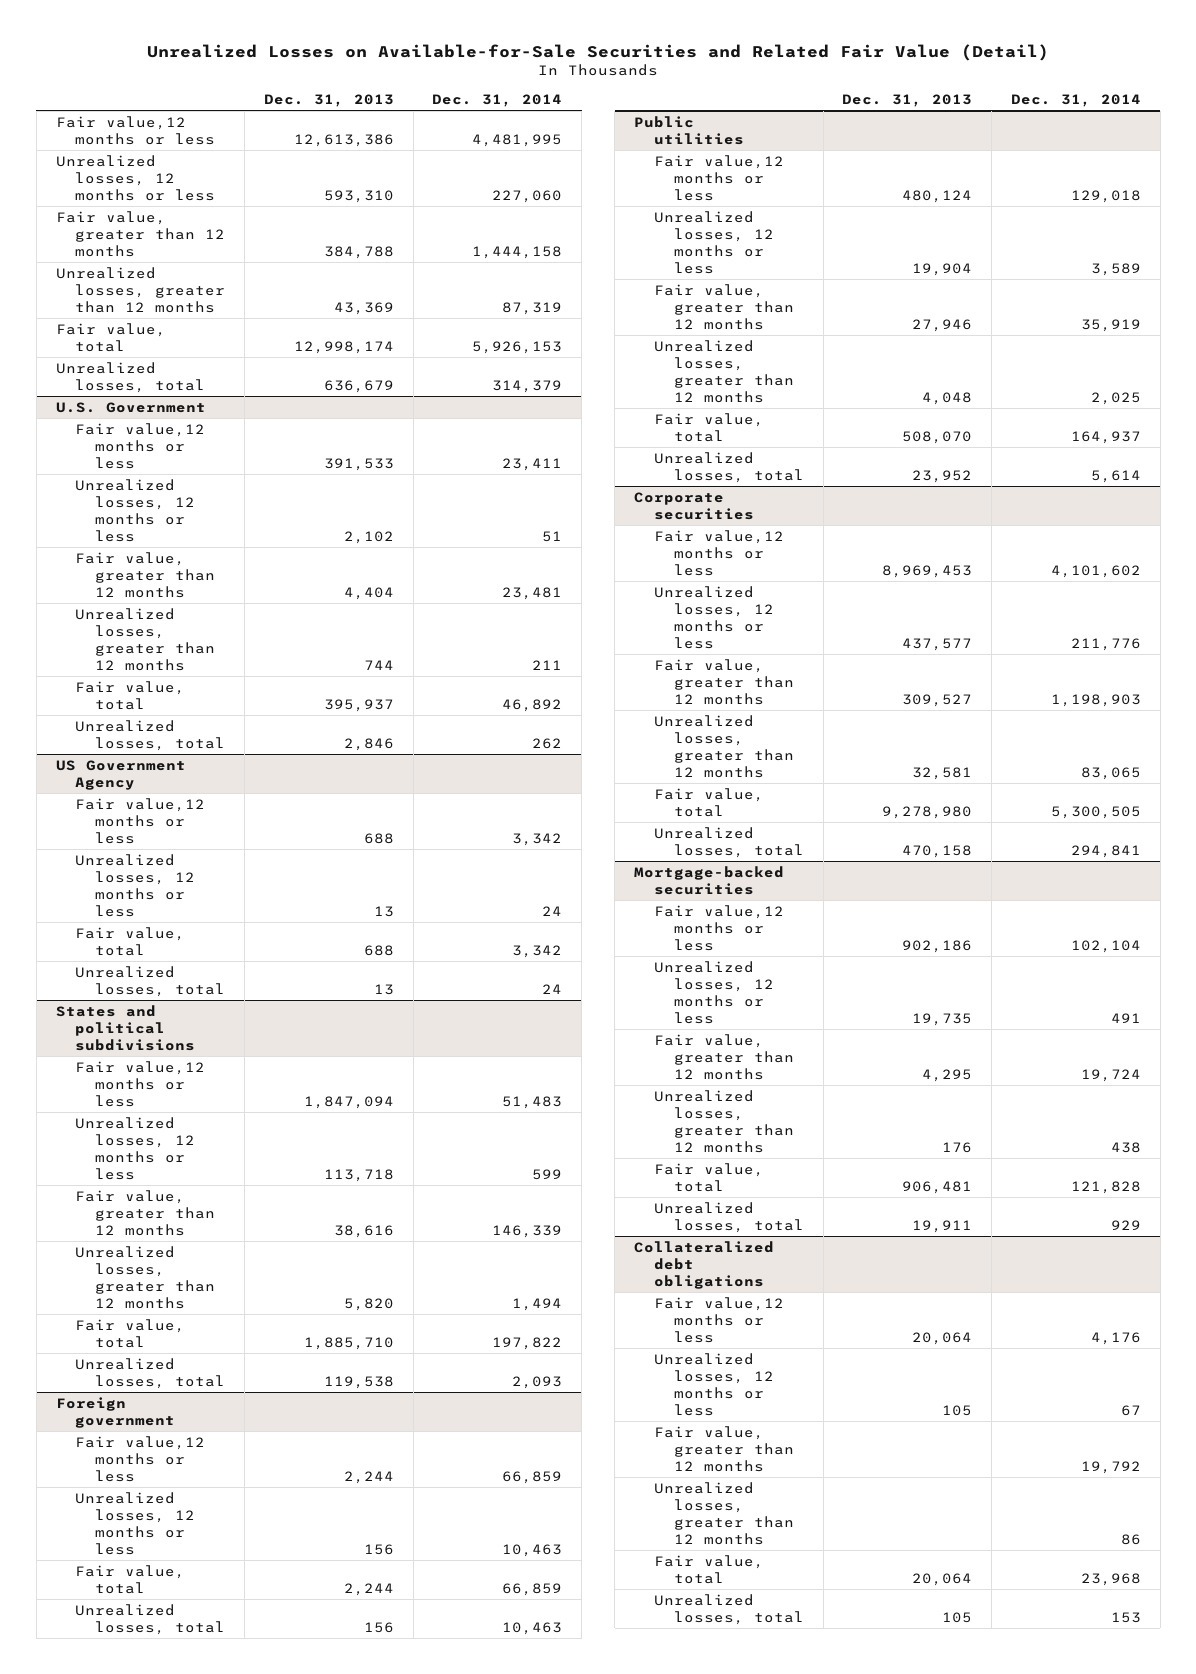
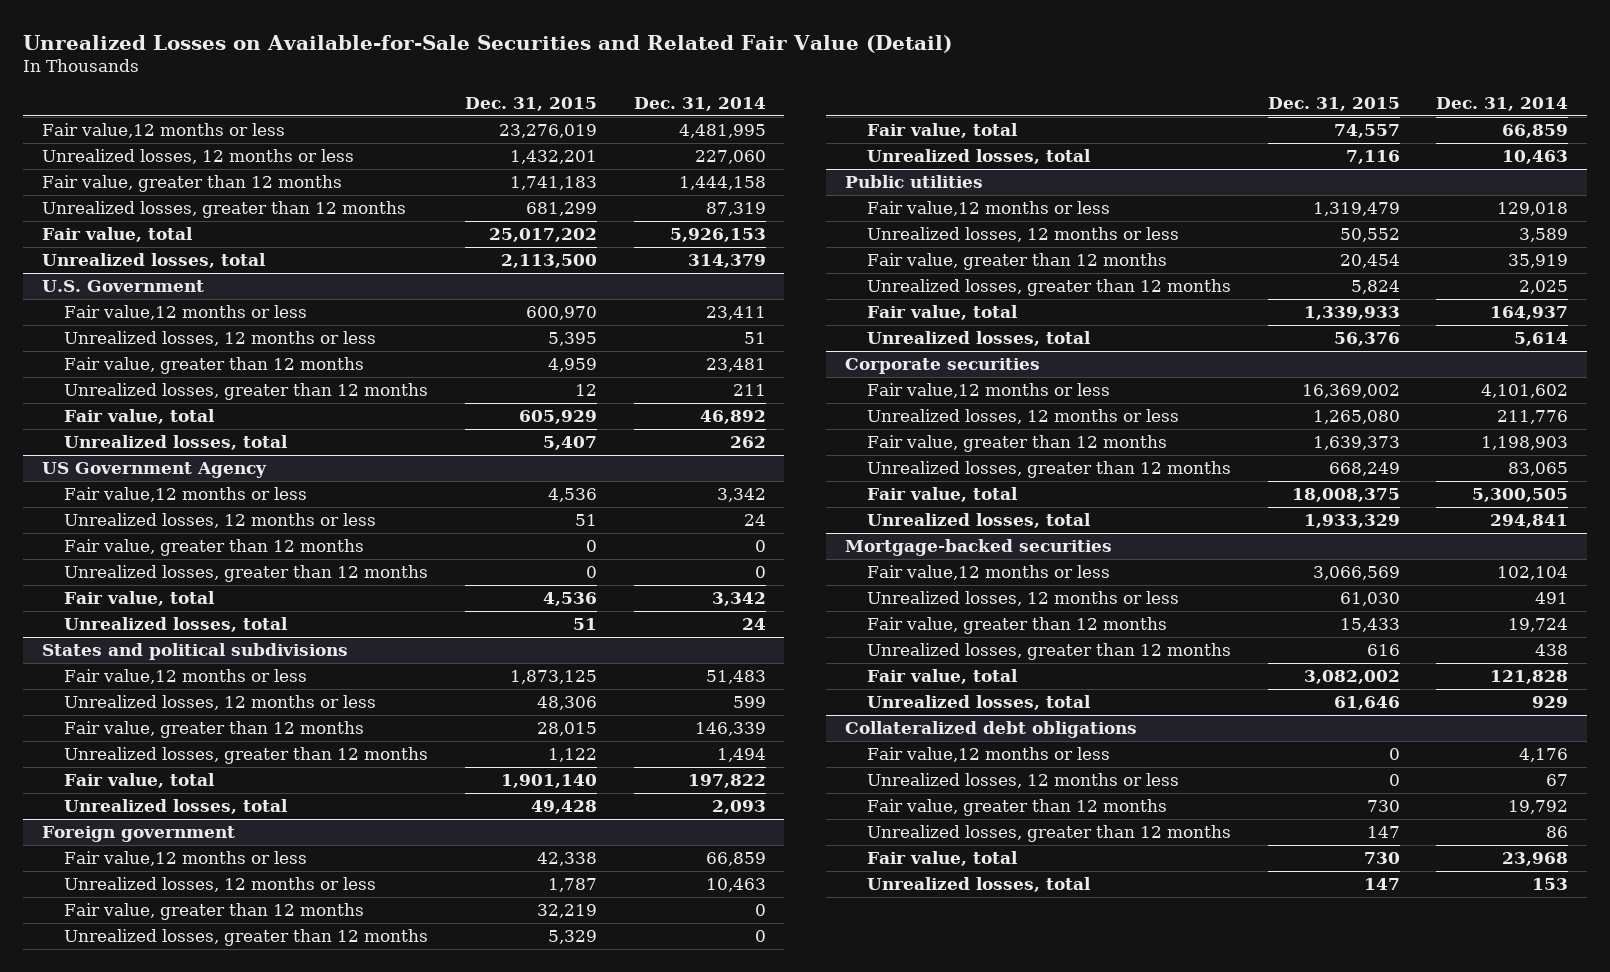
- | Dec. 31, 2013 | Dec. 31, 2014
+ | Dec. 31, 2015 | Dec. 31, 2014
@ US Government Agency
+ Fair value, greater than 12 months | 0 | 0
+ Unrealized losses, greater than 12 months | 0 | 0
@ Foreign government
+ Fair value, greater than 12 months | 32,219 | 0
+ Unrealized losses, greater than 12 months | 5,329 | 0

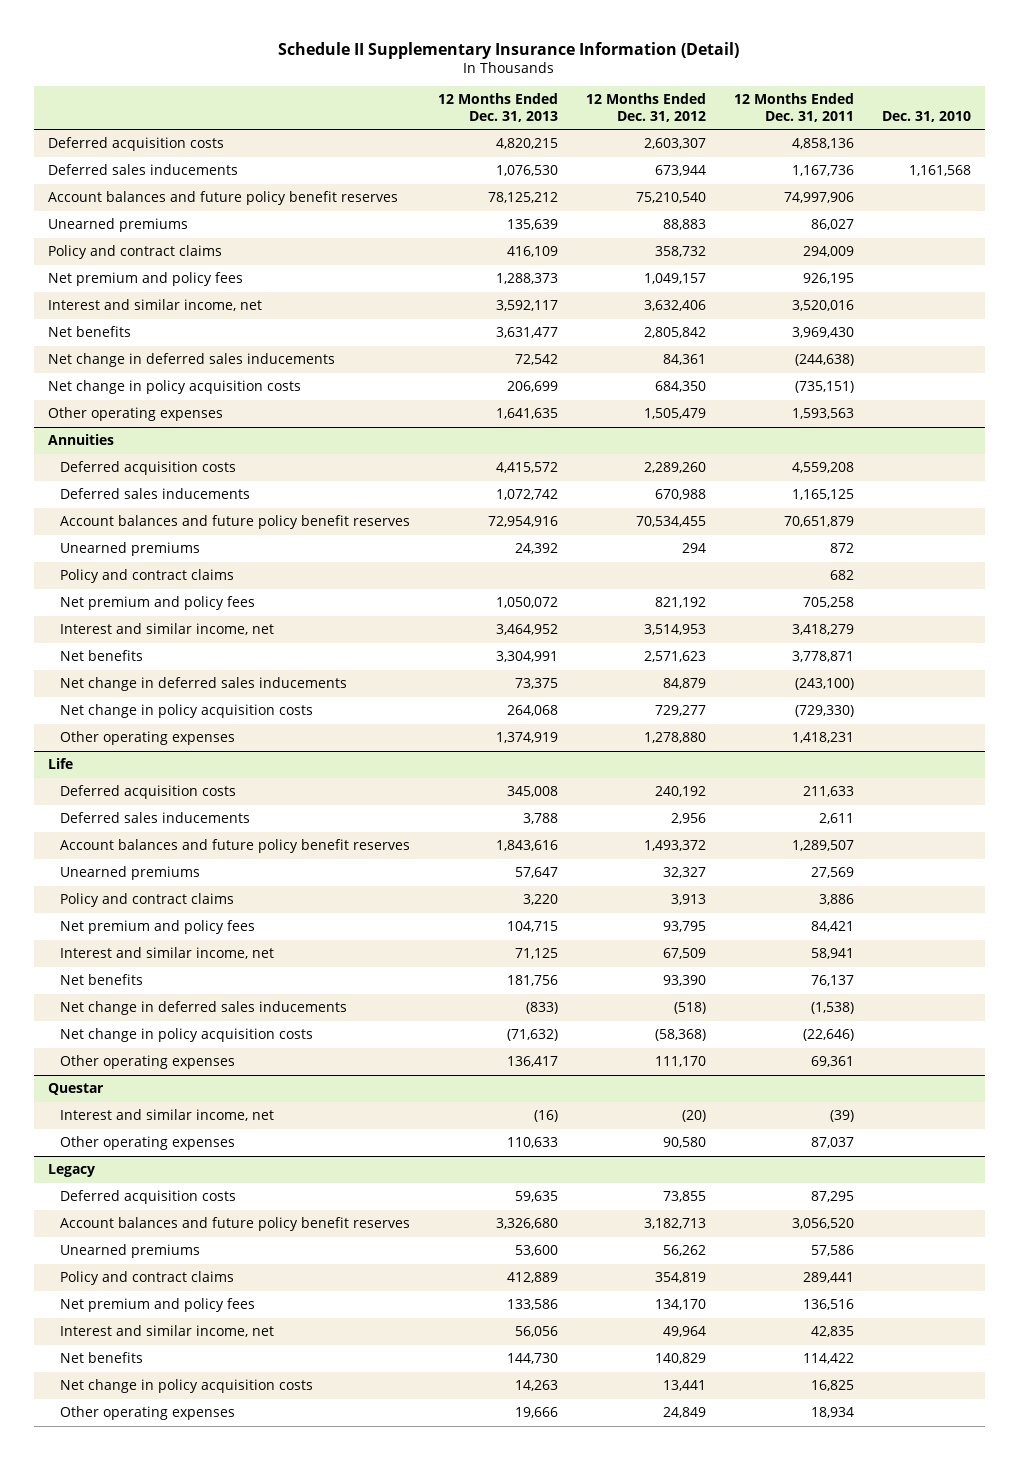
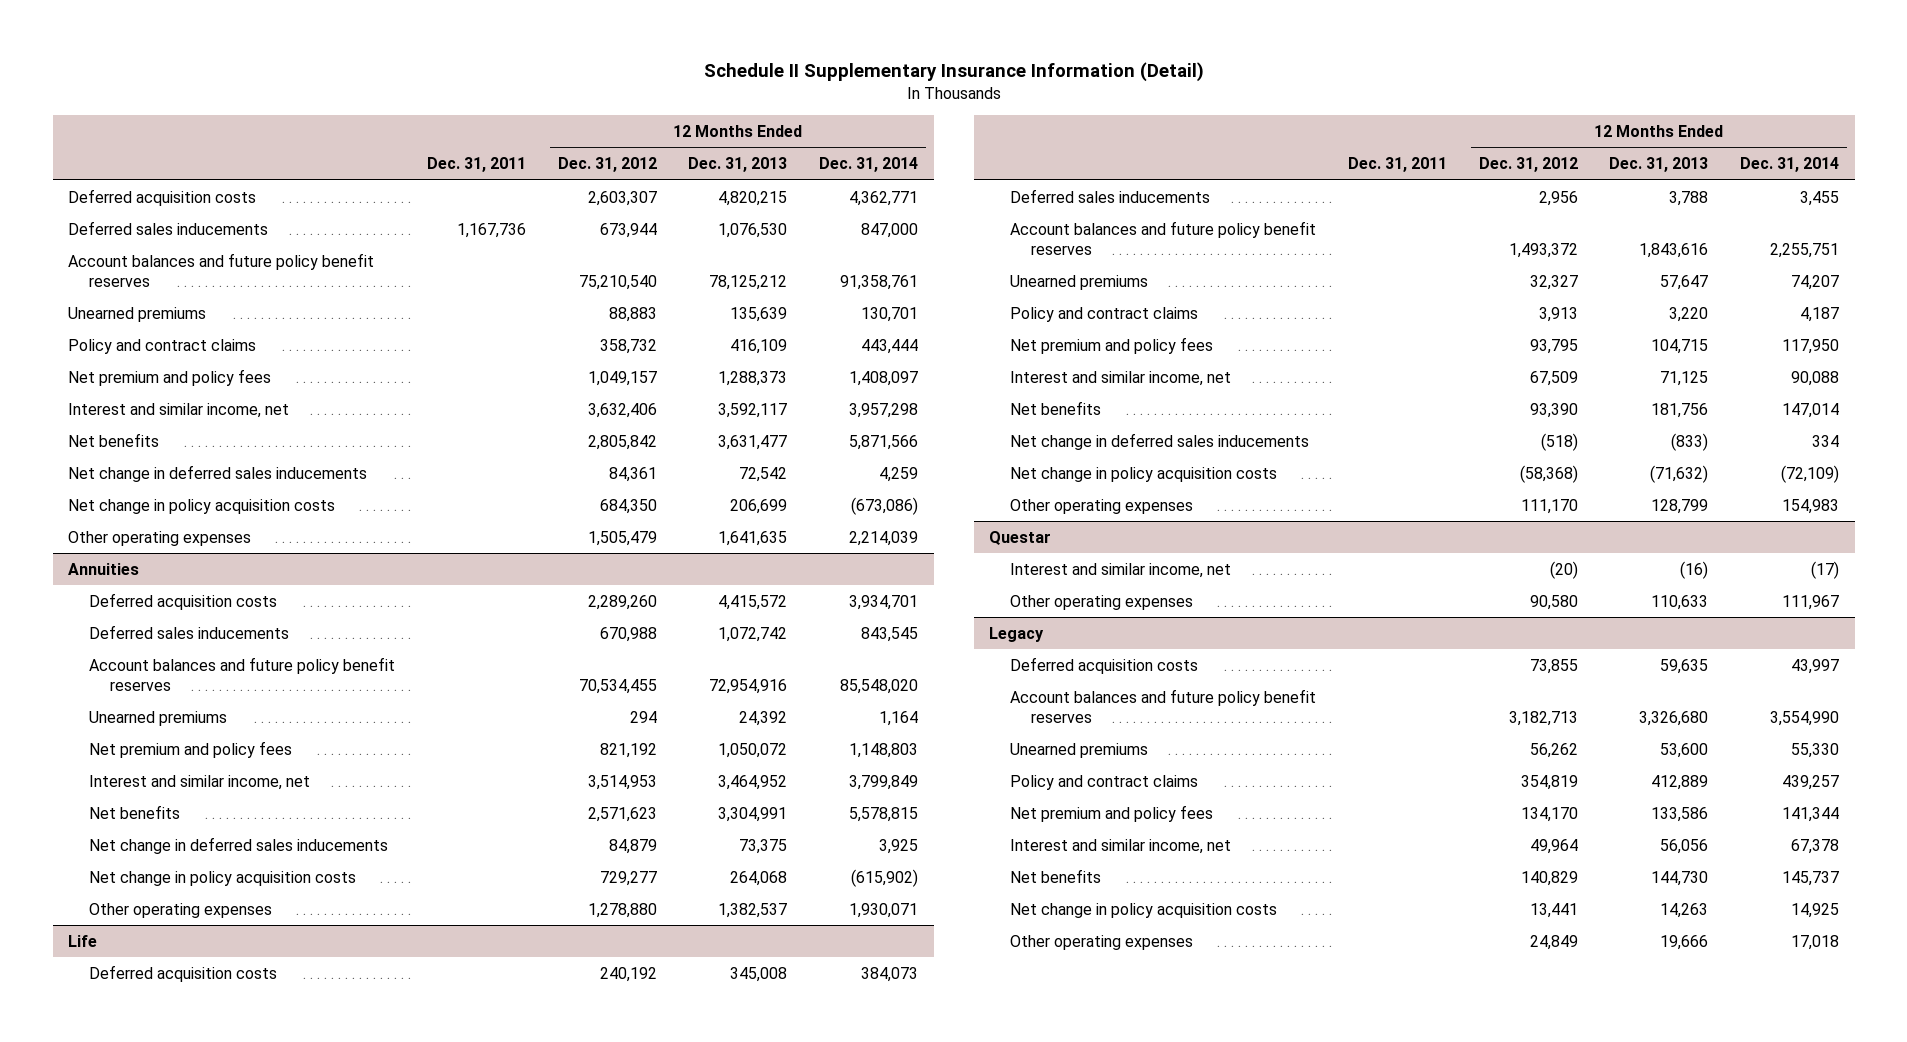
- | 12 Months Ended Dec. 31, 2013 | 12 Months Ended Dec. 31, 2012 | 12 Months Ended Dec. 31, 2011 | Dec. 31, 2010
+ | Dec. 31, 2011 | 12 Months Ended Dec. 31, 2012 | 12 Months Ended Dec. 31, 2013 | 12 Months Ended Dec. 31, 2014
@ Annuities
- Policy and contract claims | | | 682 |
- Other operating expenses | 1,374,919 | 1,278,880 | 1,418,231 |
+ Other operating expenses | | 1,278,880 | 1,382,537 | 1,930,071
@ Life
- Other operating expenses | 136,417 | 111,170 | 69,361 |
+ Other operating expenses | | 111,170 | 128,799 | 154,983

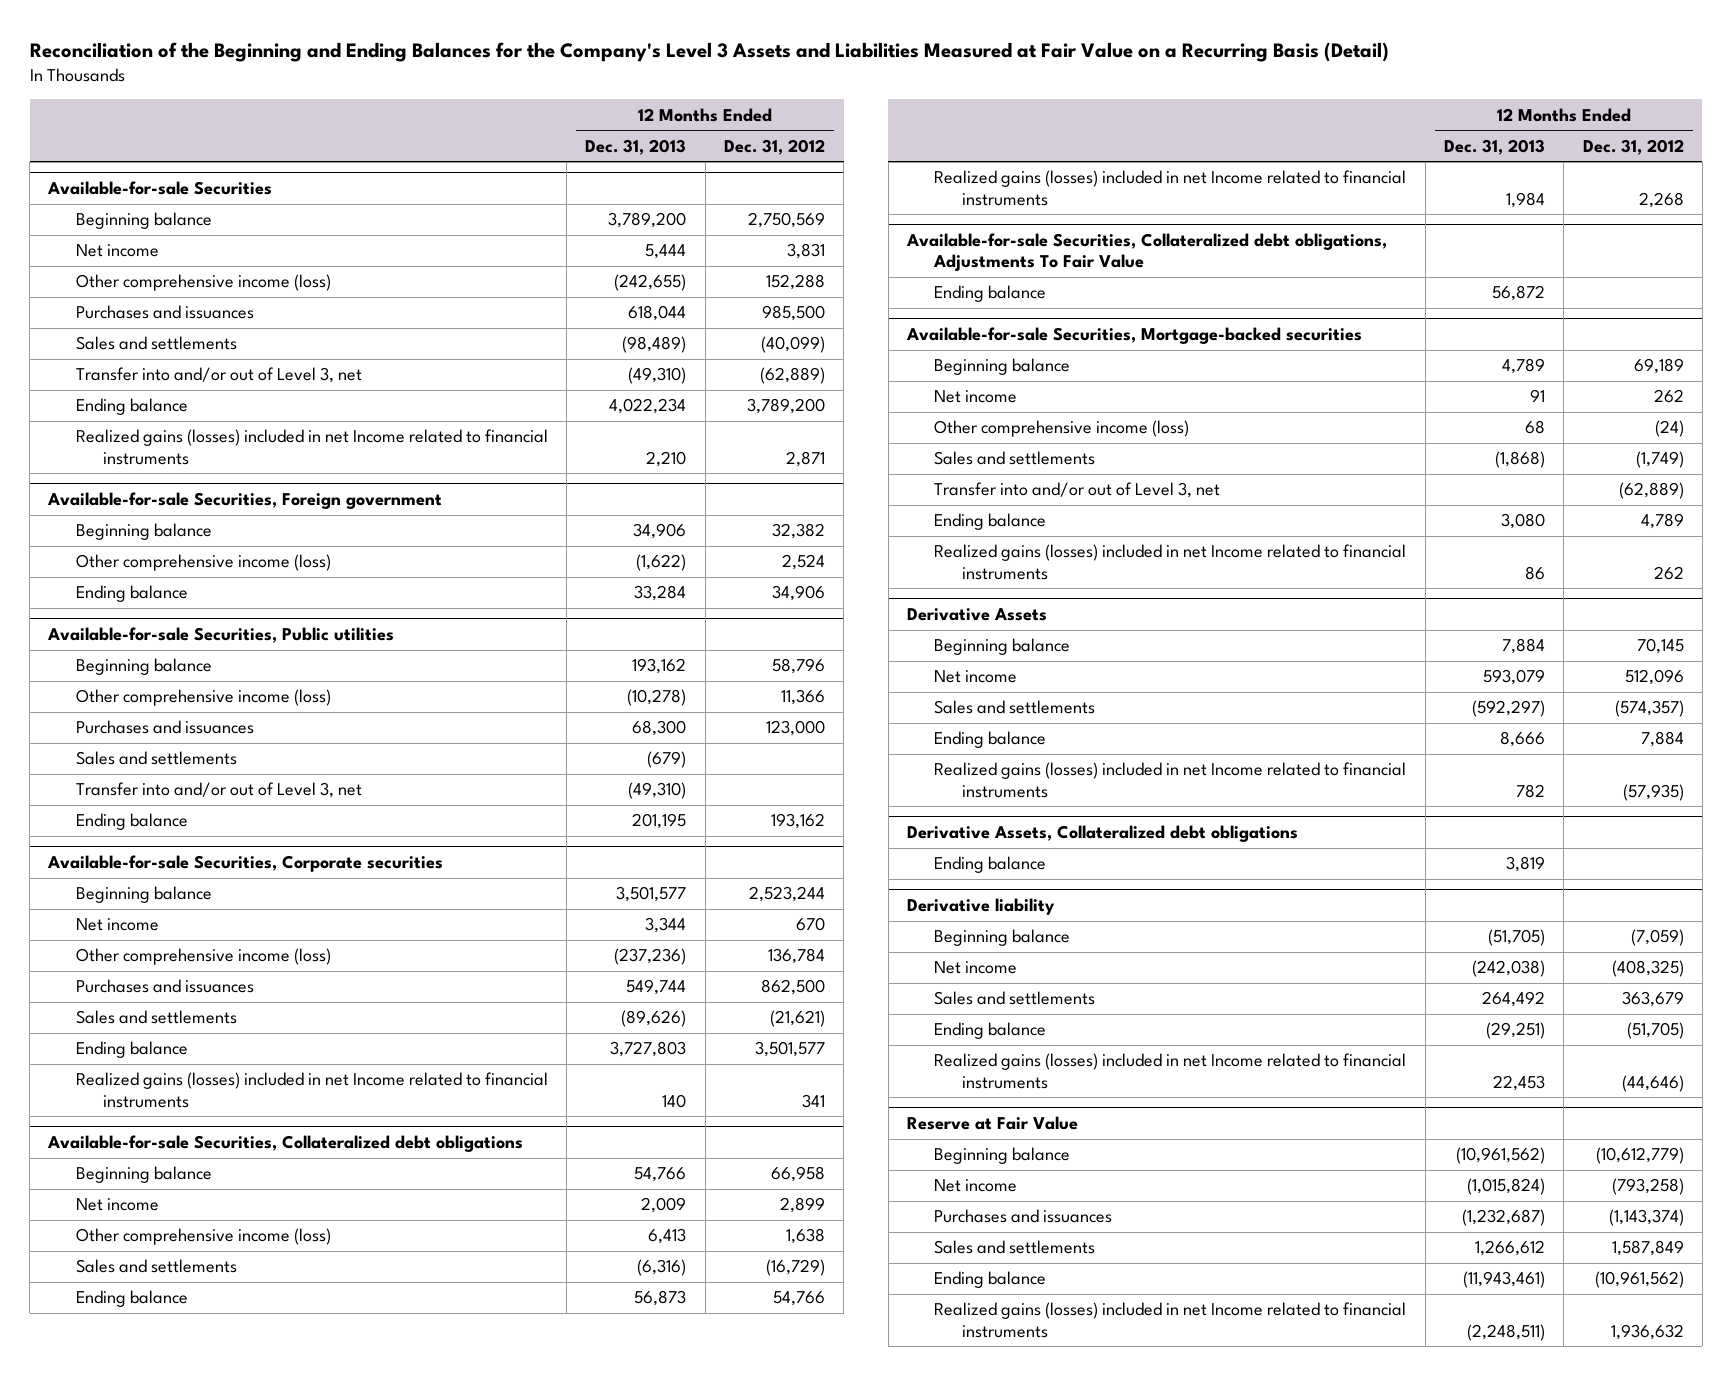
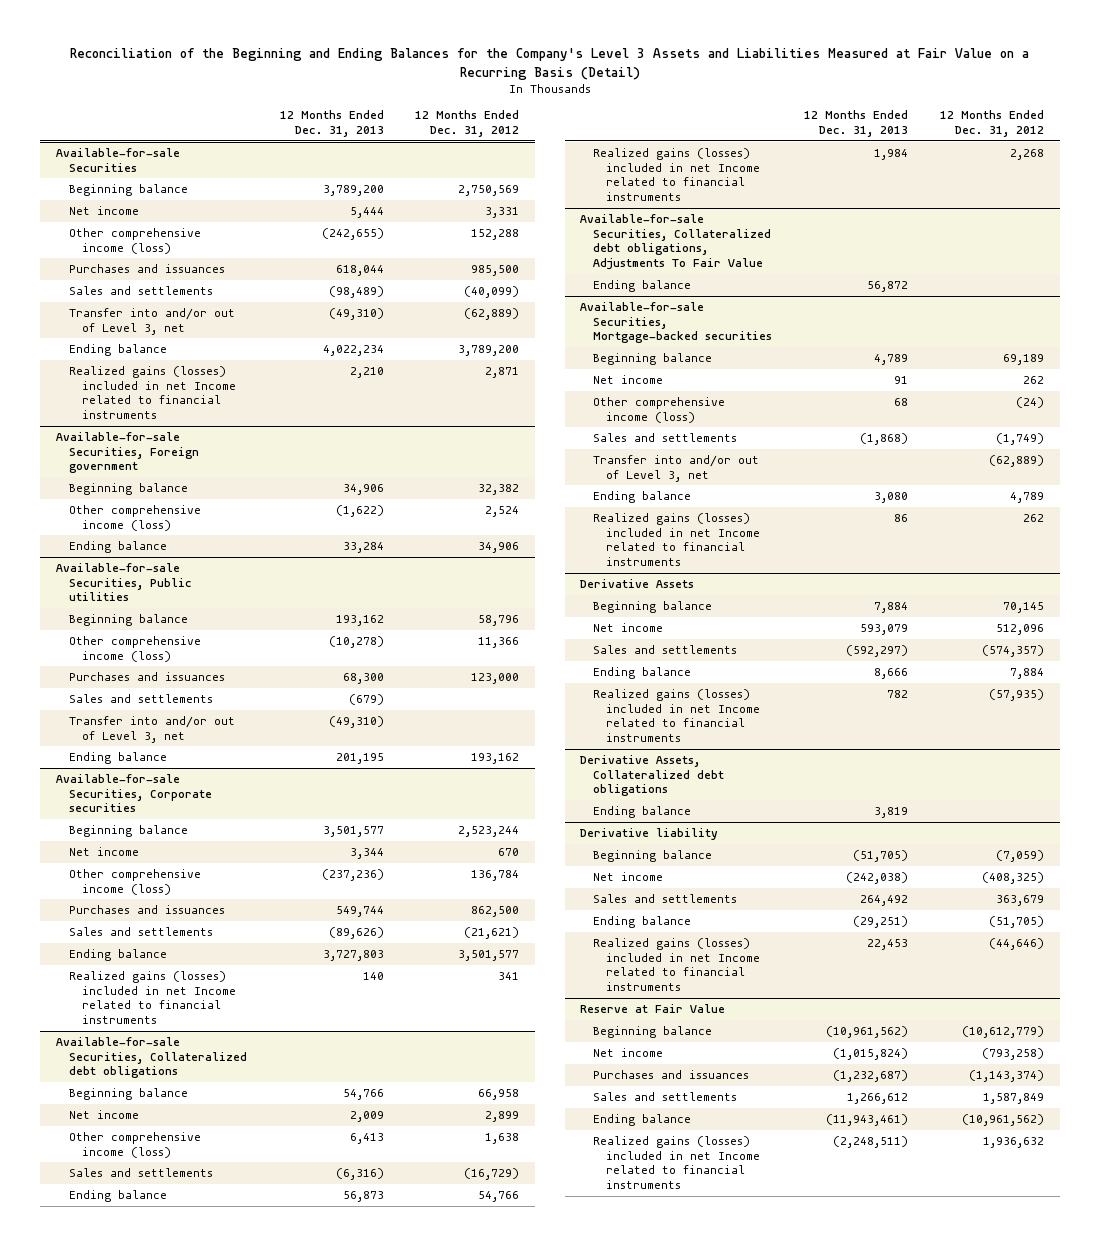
@ Available-for-sale Securities
- Net income | 5,444 | 3,831
+ Net income | 5,444 | 3,331

